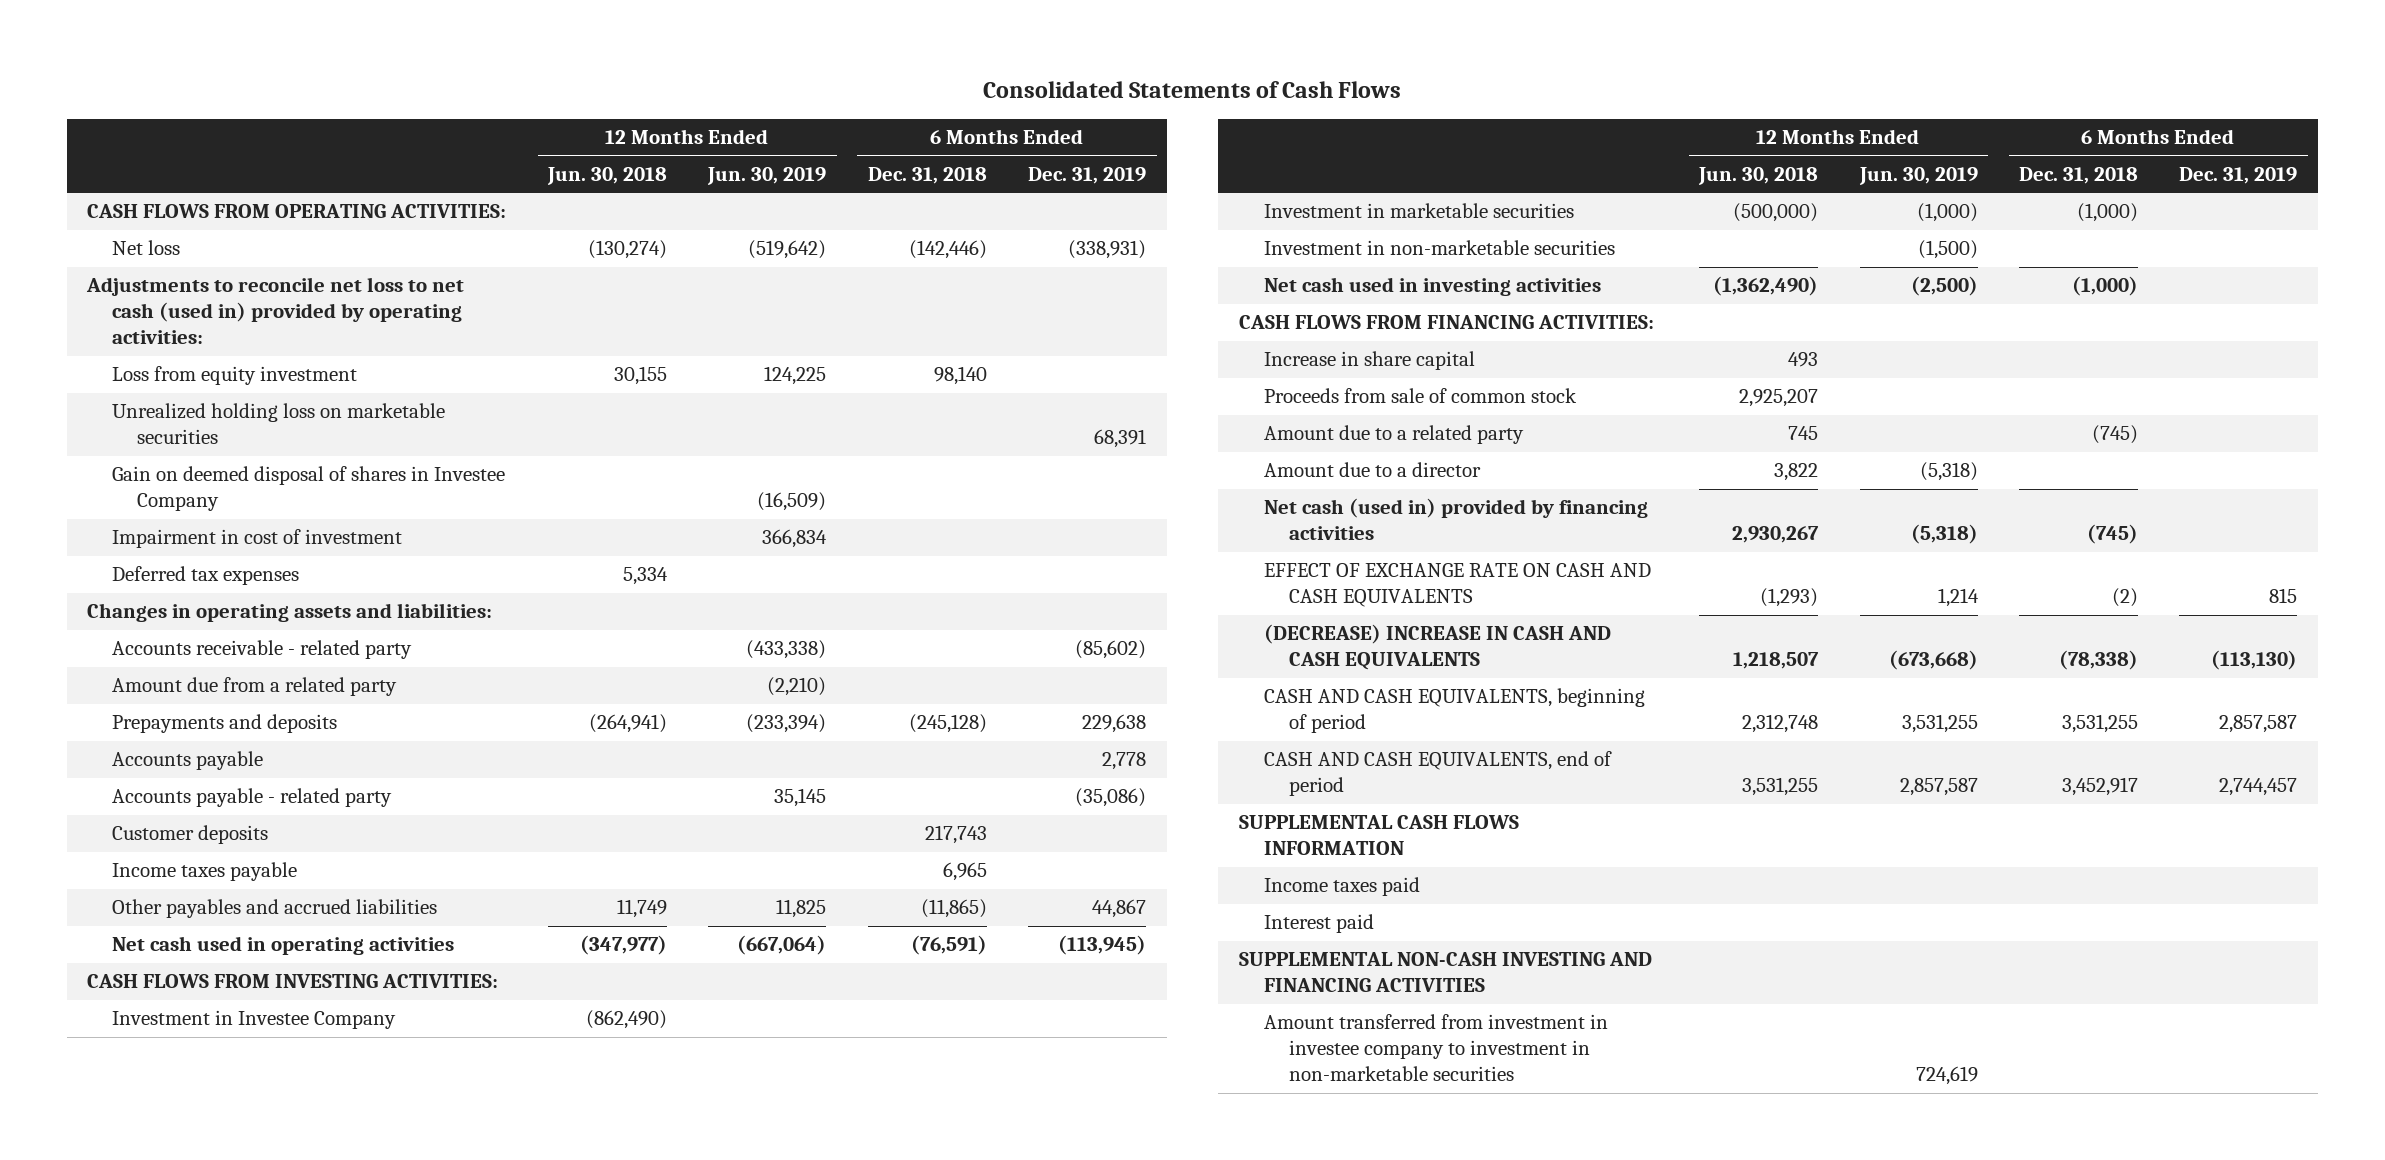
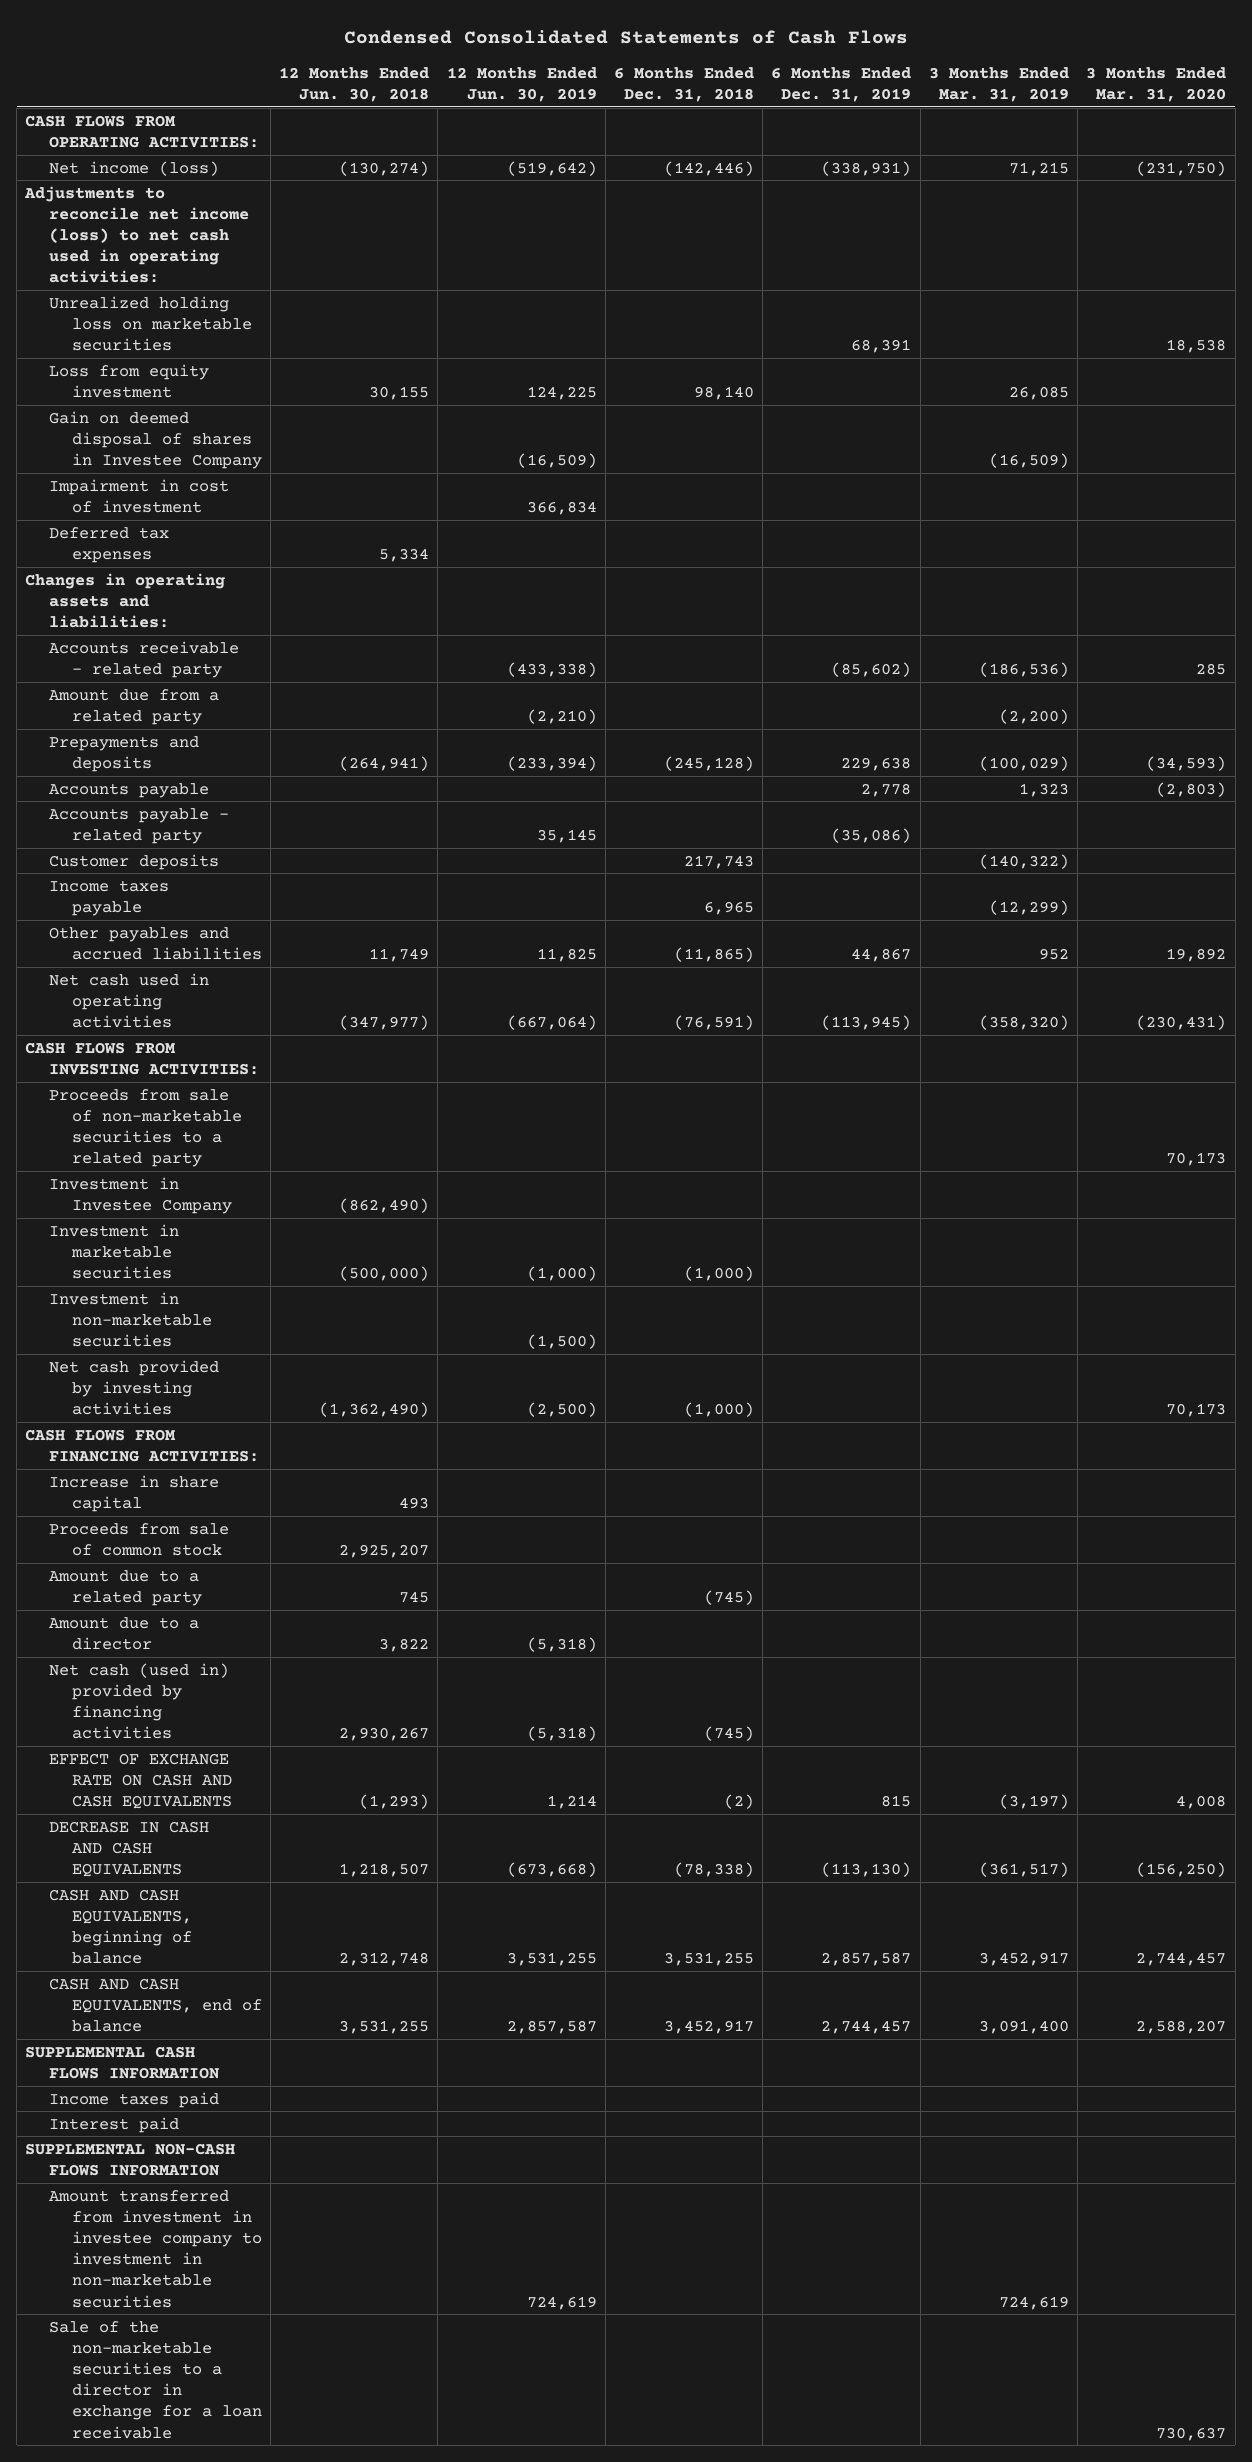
- Consolidated Statements of Cash Flows
+ Condensed Consolidated Statements of Cash Flows
- | 12 Months Ended Jun. 30, 2018 | 12 Months Ended Jun. 30, 2019 | 6 Months Ended Dec. 31, 2018 | 6 Months Ended Dec. 31, 2019
+ | 12 Months Ended Jun. 30, 2018 | 12 Months Ended Jun. 30, 2019 | 6 Months Ended Dec. 31, 2018 | 6 Months Ended Dec. 31, 2019 | 3 Months Ended Mar. 31, 2019 | 3 Months Ended Mar. 31, 2020
- Net loss | (130,274) | (519,642) | (142,446) | (338,931)
- Adjustments to reconcile net loss to net cash (used in) provided by operating activities:
+ Net income (loss) | (130,274) | (519,642) | (142,446) | (338,931) | 71,215 | (231,750)
+ Adjustments to reconcile net income (loss) to net cash used in operating activities:
moved down: Loss from equity investment | 30,155 | 124,225 | 98,140 | | 26,085 |
+ Proceeds from sale of non-marketable securities to a related party | | | | | | 70,173
- Net cash used in investing activities | (1,362,490) | (2,500) | (1,000) |
+ Net cash provided by investing activities | (1,362,490) | (2,500) | (1,000) | | | 70,173
- (DECREASE) INCREASE IN CASH AND CASH EQUIVALENTS | 1,218,507 | (673,668) | (78,338) | (113,130)
- CASH AND CASH EQUIVALENTS, beginning of period | 2,312,748 | 3,531,255 | 3,531,255 | 2,857,587
- CASH AND CASH EQUIVALENTS, end of period | 3,531,255 | 2,857,587 | 3,452,917 | 2,744,457
+ DECREASE IN CASH AND CASH EQUIVALENTS | 1,218,507 | (673,668) | (78,338) | (113,130) | (361,517) | (156,250)
+ CASH AND CASH EQUIVALENTS, beginning of balance | 2,312,748 | 3,531,255 | 3,531,255 | 2,857,587 | 3,452,917 | 2,744,457
+ CASH AND CASH EQUIVALENTS, end of balance | 3,531,255 | 2,857,587 | 3,452,917 | 2,744,457 | 3,091,400 | 2,588,207
- SUPPLEMENTAL NON-CASH INVESTING AND FINANCING ACTIVITIES
+ SUPPLEMENTAL NON-CASH FLOWS INFORMATION
+ Sale of the non-marketable securities to a director in exchange for a loan receivable | | | | | | 730,637

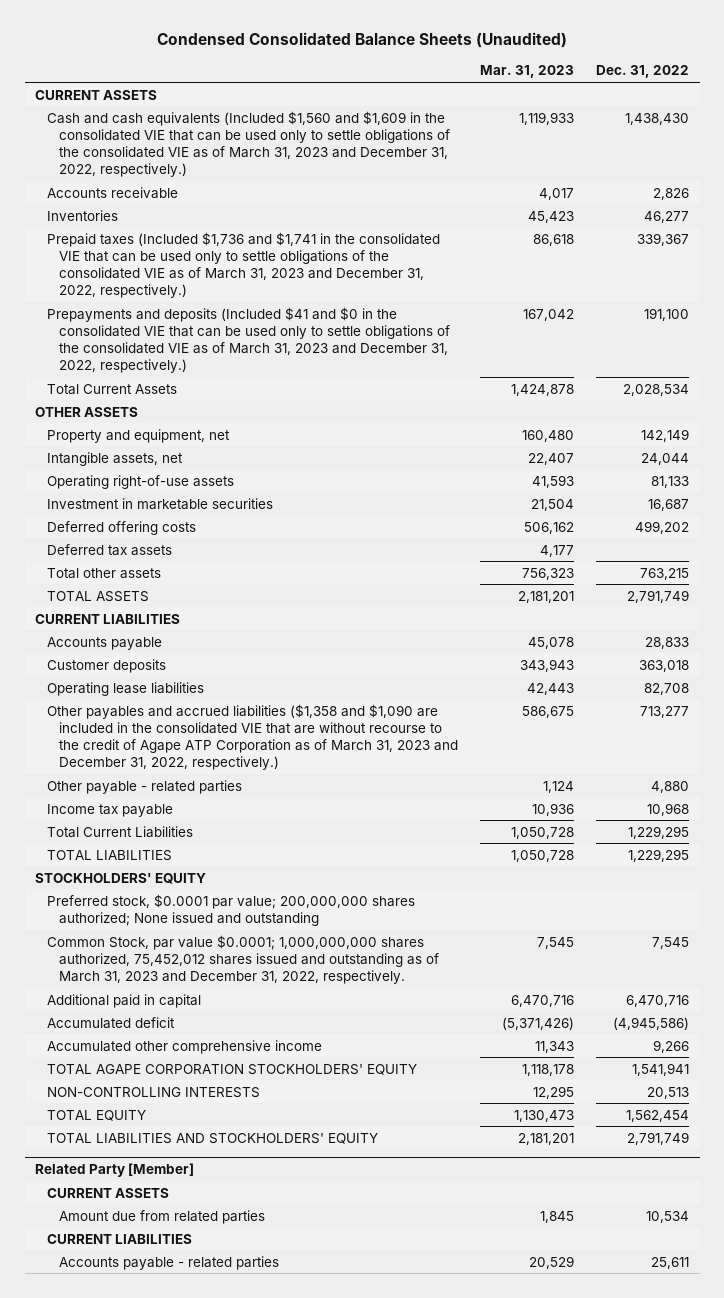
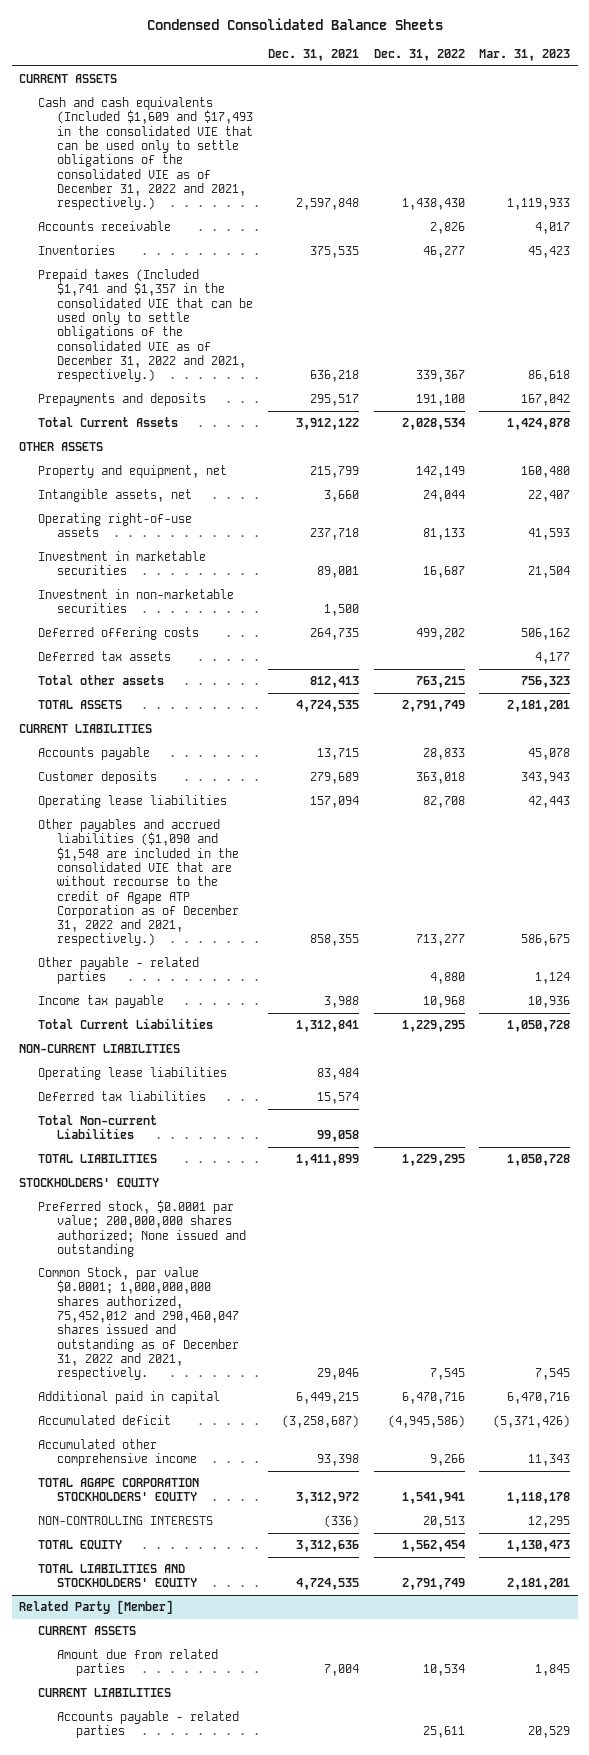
- Condensed Consolidated Balance Sheets (Unaudited)
+ Condensed Consolidated Balance Sheets
- | Mar. 31, 2023 | Dec. 31, 2022
+ | Dec. 31, 2021 | Dec. 31, 2022 | Mar. 31, 2023
- Cash and cash equivalents (Included $1,560 and $1,609 in the consolidated VIE that can be used only to settle obligations of the consolidated VIE as of March 31, 2023 and December 31, 2022, respectively.) | 1,119,933 | 1,438,430
+ Cash and cash equivalents (Included $1,609 and $17,493 in the consolidated VIE that can be used only to settle obligations of the consolidated VIE as of December 31, 2022 and 2021, respectively.) | 2,597,848 | 1,438,430 | 1,119,933
- Prepaid taxes (Included $1,736 and $1,741 in the consolidated VIE that can be used only to settle obligations of the consolidated VIE as of March 31, 2023 and December 31, 2022, respectively.) | 86,618 | 339,367
- Prepayments and deposits (Included $41 and $0 in the consolidated VIE that can be used only to settle obligations of the consolidated VIE as of March 31, 2023 and December 31, 2022, respectively.) | 167,042 | 191,100
+ Prepaid taxes (Included $1,741 and $1,357 in the consolidated VIE that can be used only to settle obligations of the consolidated VIE as of December 31, 2022 and 2021, respectively.) | 636,218 | 339,367 | 86,618
+ Prepayments and deposits | 295,517 | 191,100 | 167,042
+ Investment in non-marketable securities | 1,500 | |
- Other payables and accrued liabilities ($1,358 and $1,090 are included in the consolidated VIE that are without recourse to the credit of Agape ATP Corporation as of March 31, 2023 and December 31, 2022, respectively.) | 586,675 | 713,277
+ Other payables and accrued liabilities ($1,090 and $1,548 are included in the consolidated VIE that are without recourse to the credit of Agape ATP Corporation as of December 31, 2022 and 2021, respectively.) | 858,355 | 713,277 | 586,675
+ NON-CURRENT LIABILITIES
+ Operating lease liabilities | 83,484 | |
+ Deferred tax liabilities | 15,574 | |
+ Total Non-current Liabilities | 99,058 | |
- Common Stock, par value $0.0001; 1,000,000,000 shares authorized, 75,452,012 shares issued and outstanding as of March 31, 2023 and December 31, 2022, respectively. | 7,545 | 7,545
+ Common Stock, par value $0.0001; 1,000,000,000 shares authorized, 75,452,012 and 290,460,047 shares issued and outstanding as of December 31, 2022 and 2021, respectively. | 29,046 | 7,545 | 7,545

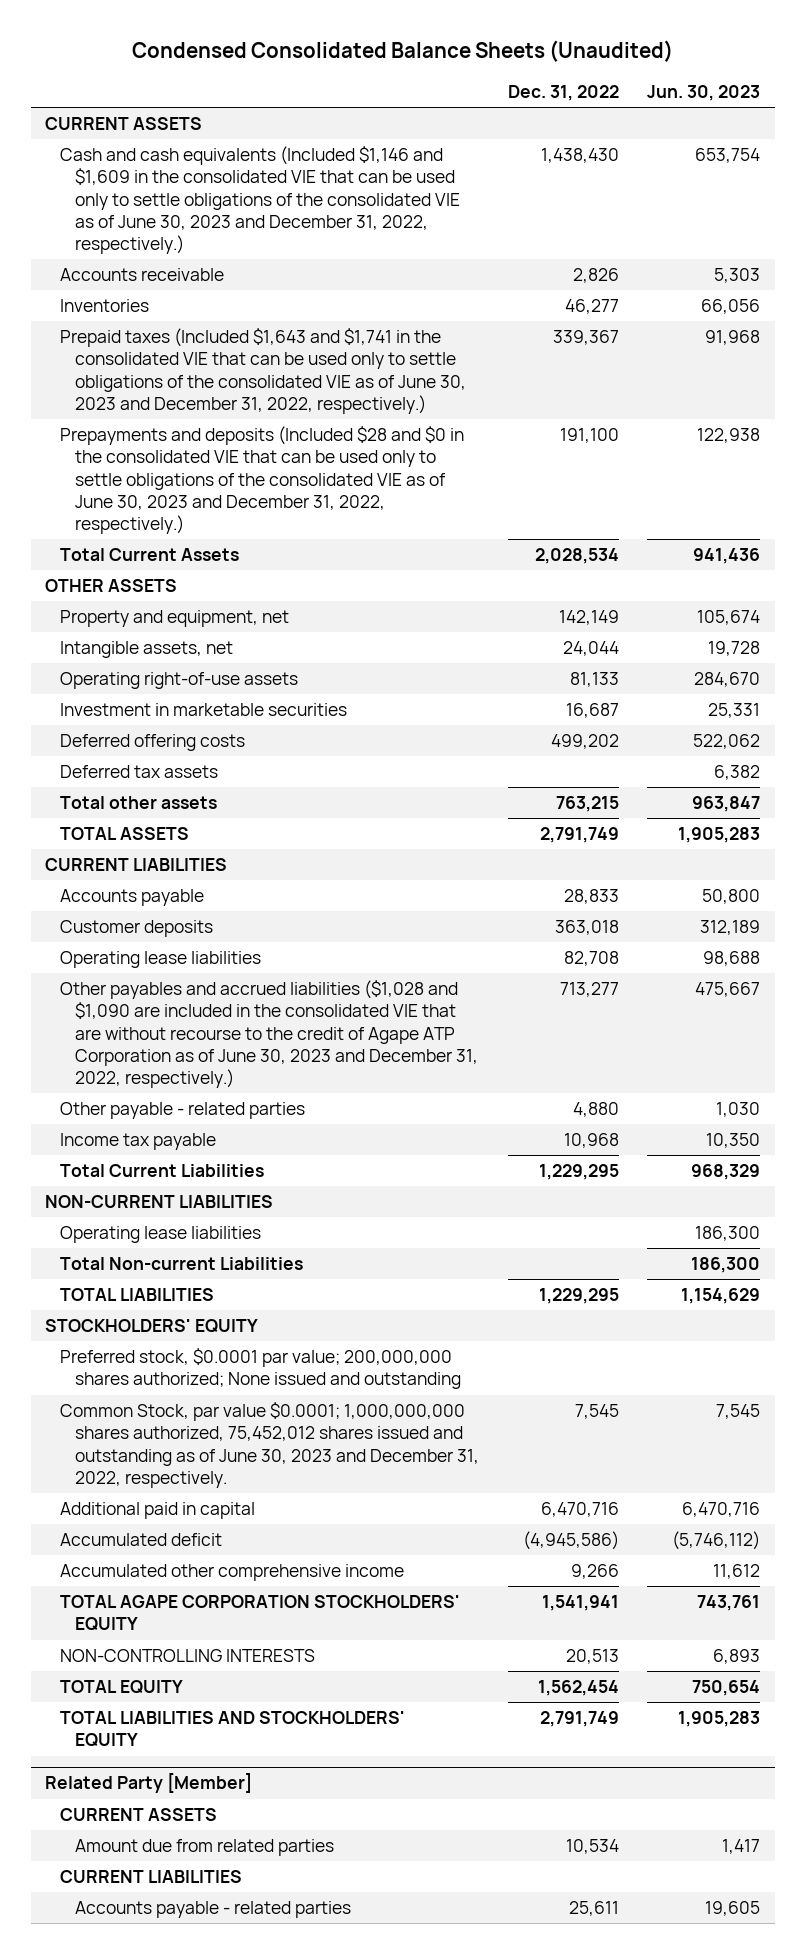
- Condensed Consolidated Balance Sheets
+ Condensed Consolidated Balance Sheets (Unaudited)
- | Dec. 31, 2021 | Dec. 31, 2022 | Mar. 31, 2023
+ | Dec. 31, 2022 | Jun. 30, 2023
- Cash and cash equivalents (Included $1,609 and $17,493 in the consolidated VIE that can be used only to settle obligations of the consolidated VIE as of December 31, 2022 and 2021, respectively.) | 2,597,848 | 1,438,430 | 1,119,933
+ Cash and cash equivalents (Included $1,146 and $1,609 in the consolidated VIE that can be used only to settle obligations of the consolidated VIE as of June 30, 2023 and December 31, 2022, respectively.) | 1,438,430 | 653,754
- Prepaid taxes (Included $1,741 and $1,357 in the consolidated VIE that can be used only to settle obligations of the consolidated VIE as of December 31, 2022 and 2021, respectively.) | 636,218 | 339,367 | 86,618
- Prepayments and deposits | 295,517 | 191,100 | 167,042
+ Prepaid taxes (Included $1,643 and $1,741 in the consolidated VIE that can be used only to settle obligations of the consolidated VIE as of June 30, 2023 and December 31, 2022, respectively.) | 339,367 | 91,968
+ Prepayments and deposits (Included $28 and $0 in the consolidated VIE that can be used only to settle obligations of the consolidated VIE as of June 30, 2023 and December 31, 2022, respectively.) | 191,100 | 122,938
- Investment in non-marketable securities | 1,500 | |
- Other payables and accrued liabilities ($1,090 and $1,548 are included in the consolidated VIE that are without recourse to the credit of Agape ATP Corporation as of December 31, 2022 and 2021, respectively.) | 858,355 | 713,277 | 586,675
+ Other payables and accrued liabilities ($1,028 and $1,090 are included in the consolidated VIE that are without recourse to the credit of Agape ATP Corporation as of June 30, 2023 and December 31, 2022, respectively.) | 713,277 | 475,667
- Deferred tax liabilities | 15,574 | |
- Common Stock, par value $0.0001; 1,000,000,000 shares authorized, 75,452,012 and 290,460,047 shares issued and outstanding as of December 31, 2022 and 2021, respectively. | 29,046 | 7,545 | 7,545
+ Common Stock, par value $0.0001; 1,000,000,000 shares authorized, 75,452,012 shares issued and outstanding as of June 30, 2023 and December 31, 2022, respectively. | 7,545 | 7,545

